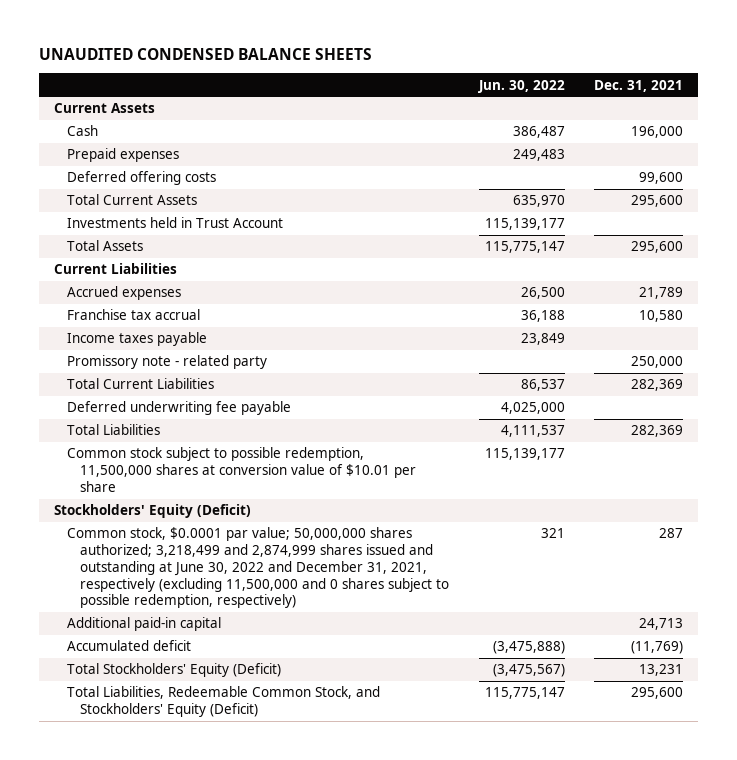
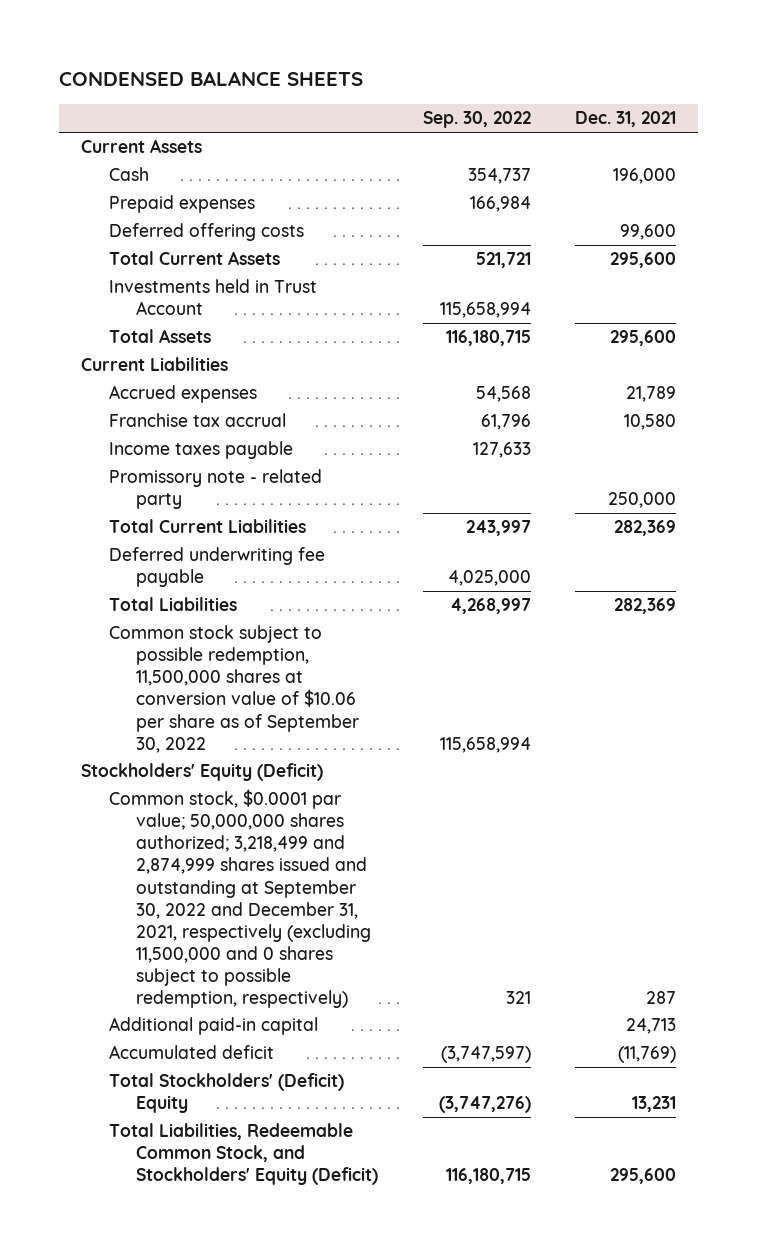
- UNAUDITED CONDENSED BALANCE SHEETS
+ CONDENSED BALANCE SHEETS
- | Jun. 30, 2022 | Dec. 31, 2021
+ | Sep. 30, 2022 | Dec. 31, 2021
- Common stock subject to possible redemption, 11,500,000 shares at conversion value of $10.01 per share | 115,139,177 |
+ Common stock subject to possible redemption, 11,500,000 shares at conversion value of $10.06 per share as of September 30, 2022 | 115,658,994 |
- Common stock, $0.0001 par value; 50,000,000 shares authorized; 3,218,499 and 2,874,999 shares issued and outstanding at June 30, 2022 and December 31, 2021, respectively (excluding 11,500,000 and 0 shares subject to possible redemption, respectively) | 321 | 287
+ Common stock, $0.0001 par value; 50,000,000 shares authorized; 3,218,499 and 2,874,999 shares issued and outstanding at September 30, 2022 and December 31, 2021, respectively (excluding 11,500,000 and 0 shares subject to possible redemption, respectively) | 321 | 287
- Total Stockholders' Equity (Deficit) | (3,475,567) | 13,231
+ Total Stockholders' (Deficit) Equity | (3,747,276) | 13,231

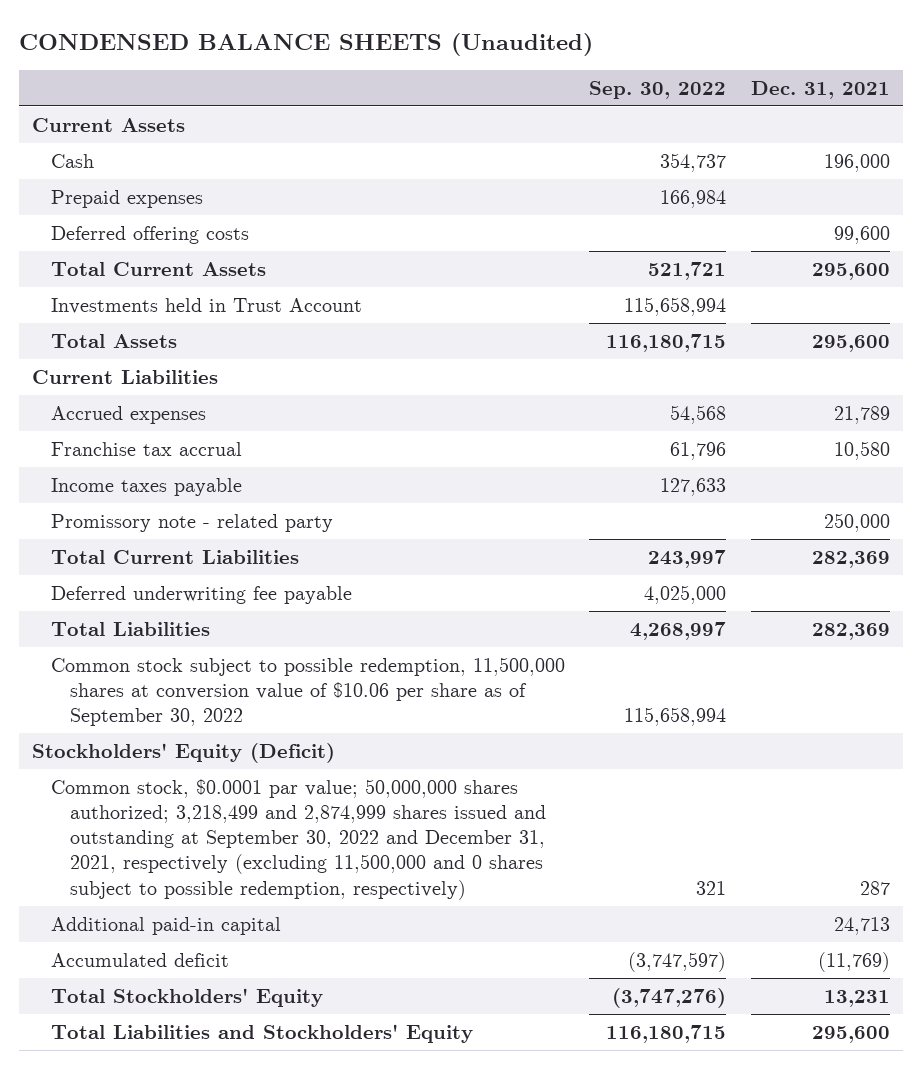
- CONDENSED BALANCE SHEETS
+ CONDENSED BALANCE SHEETS (Unaudited)
- Total Stockholders' (Deficit) Equity | (3,747,276) | 13,231
- Total Liabilities, Redeemable Common Stock, and Stockholders' Equity (Deficit) | 116,180,715 | 295,600
+ Total Stockholders' Equity | (3,747,276) | 13,231
+ Total Liabilities and Stockholders' Equity | 116,180,715 | 295,600

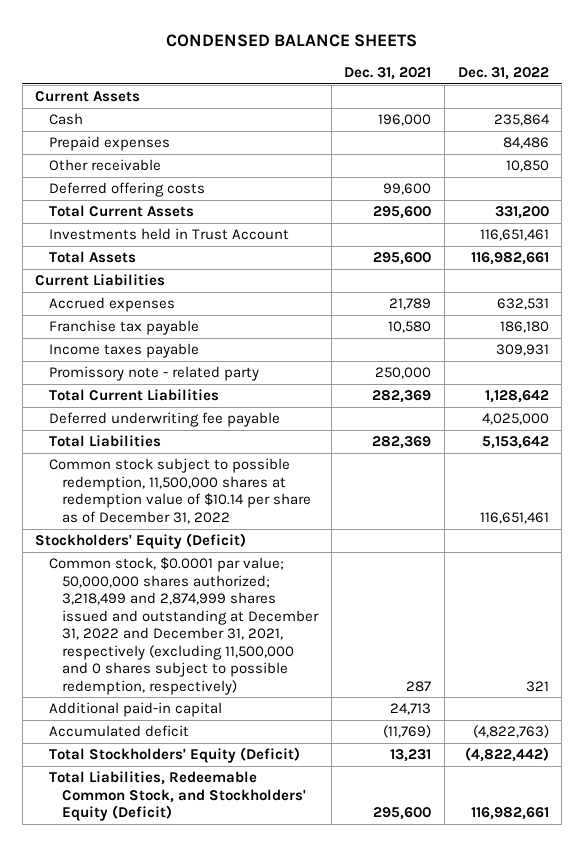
- CONDENSED BALANCE SHEETS (Unaudited)
+ CONDENSED BALANCE SHEETS
- | Sep. 30, 2022 | Dec. 31, 2021
+ | Dec. 31, 2021 | Dec. 31, 2022
+ Other receivable | | 10,850
- Franchise tax accrual | 61,796 | 10,580
+ Franchise tax payable | 10,580 | 186,180
- Common stock subject to possible redemption, 11,500,000 shares at conversion value of $10.06 per share as of September 30, 2022 | 115,658,994 |
+ Common stock subject to possible redemption, 11,500,000 shares at redemption value of $10.14 per share as of December 31, 2022 | | 116,651,461
- Common stock, $0.0001 par value; 50,000,000 shares authorized; 3,218,499 and 2,874,999 shares issued and outstanding at September 30, 2022 and December 31, 2021, respectively (excluding 11,500,000 and 0 shares subject to possible redemption, respectively) | 321 | 287
+ Common stock, $0.0001 par value; 50,000,000 shares authorized; 3,218,499 and 2,874,999 shares issued and outstanding at December 31, 2022 and December 31, 2021, respectively (excluding 11,500,000 and 0 shares subject to possible redemption, respectively) | 287 | 321
- Total Stockholders' Equity | (3,747,276) | 13,231
- Total Liabilities and Stockholders' Equity | 116,180,715 | 295,600
+ Total Stockholders' Equity (Deficit) | 13,231 | (4,822,442)
+ Total Liabilities, Redeemable Common Stock, and Stockholders' Equity (Deficit) | 295,600 | 116,982,661

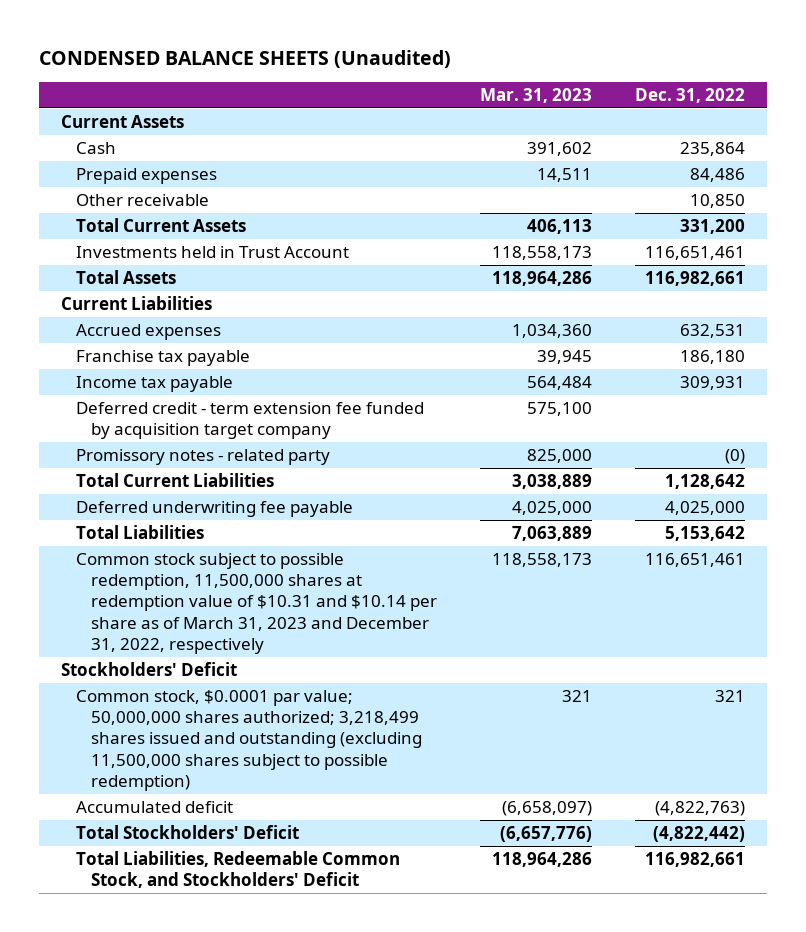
- CONDENSED BALANCE SHEETS
+ CONDENSED BALANCE SHEETS (Unaudited)
- | Dec. 31, 2021 | Dec. 31, 2022
+ | Mar. 31, 2023 | Dec. 31, 2022
- Deferred offering costs | 99,600 |
- Income taxes payable | | 309,931
- Promissory note - related party | 250,000 |
+ Income tax payable | 564,484 | 309,931
+ Deferred credit - term extension fee funded by acquisition target company | 575,100 |
+ Promissory notes - related party | 825,000 | (0)
- Common stock subject to possible redemption, 11,500,000 shares at redemption value of $10.14 per share as of December 31, 2022 | | 116,651,461
- Stockholders' Equity (Deficit)
- Common stock, $0.0001 par value; 50,000,000 shares authorized; 3,218,499 and 2,874,999 shares issued and outstanding at December 31, 2022 and December 31, 2021, respectively (excluding 11,500,000 and 0 shares subject to possible redemption, respectively) | 287 | 321
- Additional paid-in capital | 24,713 |
+ Common stock subject to possible redemption, 11,500,000 shares at redemption value of $10.31 and $10.14 per share as of March 31, 2023 and December 31, 2022, respectively | 118,558,173 | 116,651,461
+ Stockholders' Deficit
+ Common stock, $0.0001 par value; 50,000,000 shares authorized; 3,218,499 shares issued and outstanding (excluding 11,500,000 shares subject to possible redemption) | 321 | 321
- Total Stockholders' Equity (Deficit) | 13,231 | (4,822,442)
- Total Liabilities, Redeemable Common Stock, and Stockholders' Equity (Deficit) | 295,600 | 116,982,661
+ Total Stockholders' Deficit | (6,657,776) | (4,822,442)
+ Total Liabilities, Redeemable Common Stock, and Stockholders' Deficit | 118,964,286 | 116,982,661

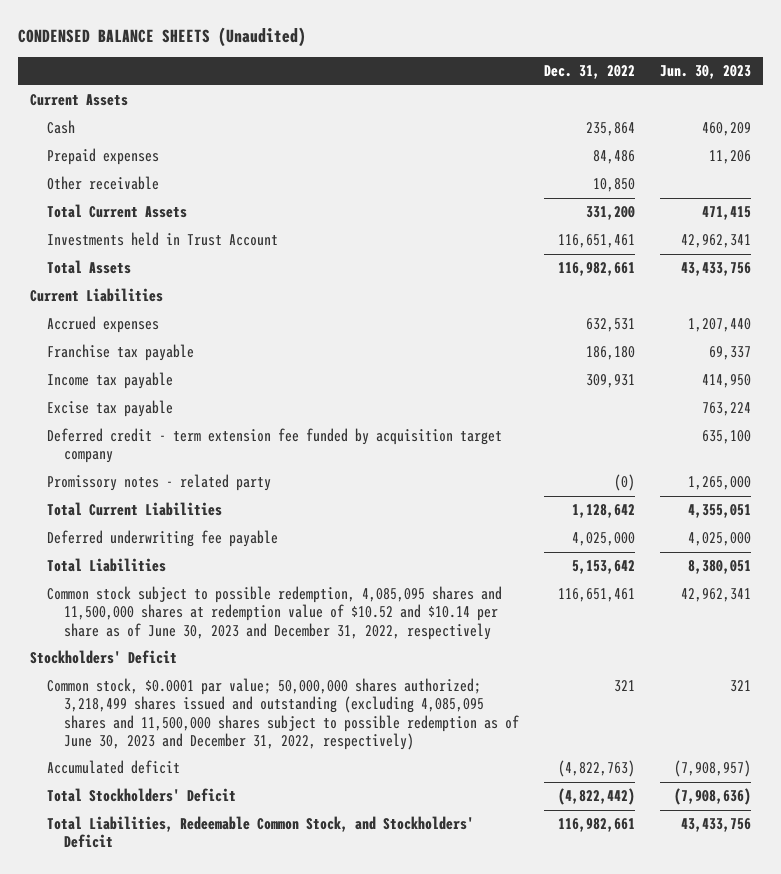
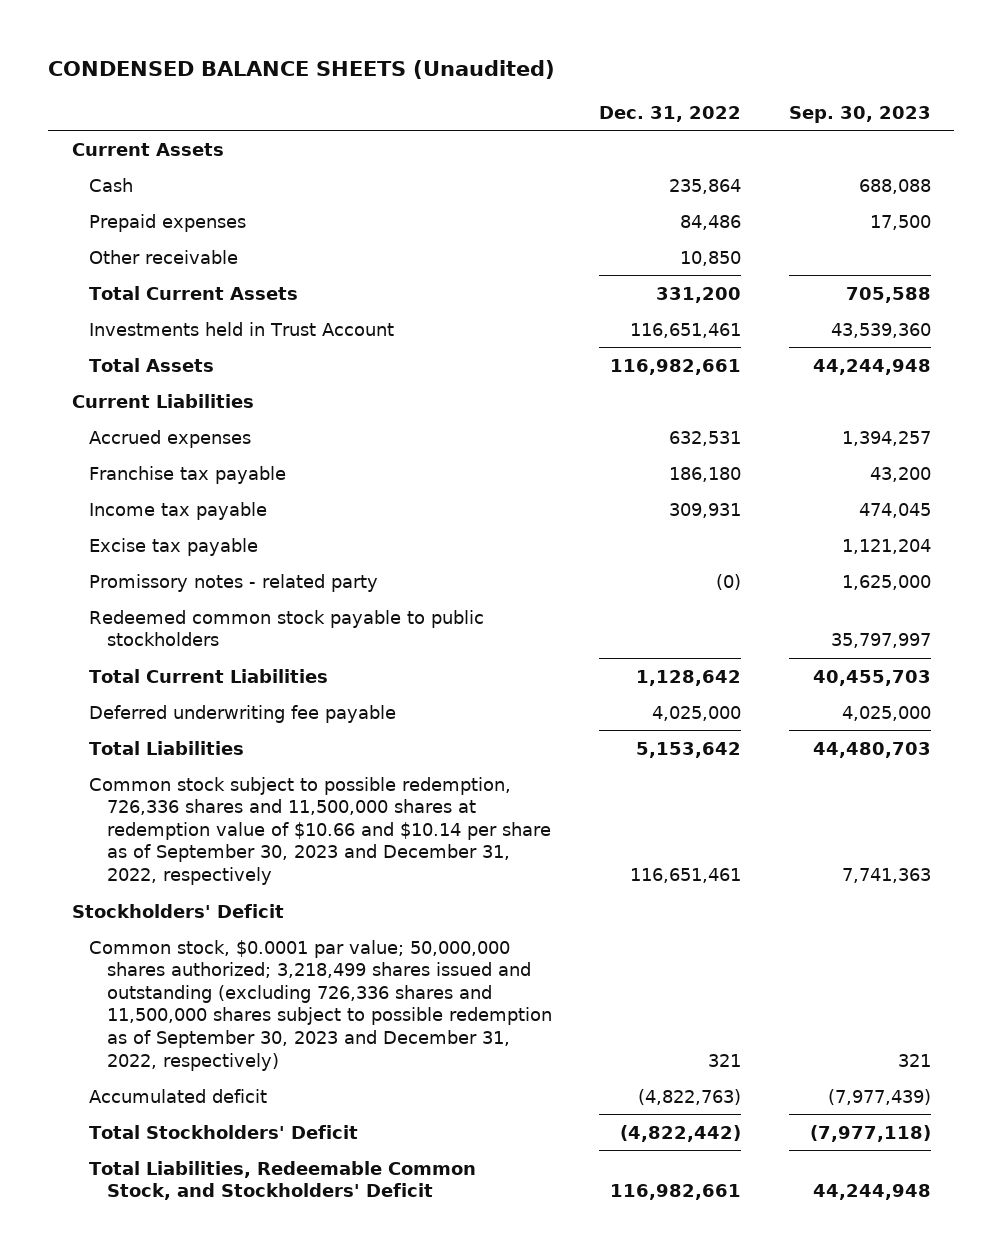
- | Dec. 31, 2022 | Jun. 30, 2023
+ | Dec. 31, 2022 | Sep. 30, 2023
- Deferred credit - term extension fee funded by acquisition target company | | 635,100
+ Redeemed common stock payable to public stockholders | | 35,797,997
- Common stock subject to possible redemption, 4,085,095 shares and 11,500,000 shares at redemption value of $10.52 and $10.14 per share as of June 30, 2023 and December 31, 2022, respectively | 116,651,461 | 42,962,341
+ Common stock subject to possible redemption, 726,336 shares and 11,500,000 shares at redemption value of $10.66 and $10.14 per share as of September 30, 2023 and December 31, 2022, respectively | 116,651,461 | 7,741,363
- Common stock, $0.0001 par value; 50,000,000 shares authorized; 3,218,499 shares issued and outstanding (excluding 4,085,095 shares and 11,500,000 shares subject to possible redemption as of June 30, 2023 and December 31, 2022, respectively) | 321 | 321
+ Common stock, $0.0001 par value; 50,000,000 shares authorized; 3,218,499 shares issued and outstanding (excluding 726,336 shares and 11,500,000 shares subject to possible redemption as of September 30, 2023 and December 31, 2022, respectively) | 321 | 321

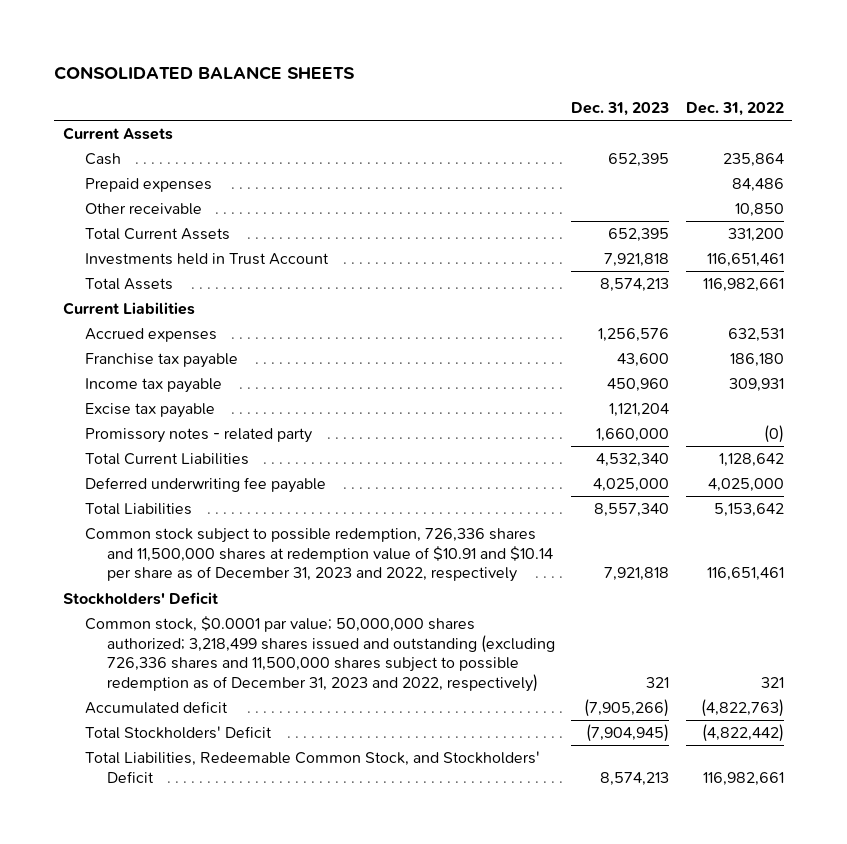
- CONDENSED BALANCE SHEETS (Unaudited)
+ CONSOLIDATED BALANCE SHEETS
- | Dec. 31, 2022 | Sep. 30, 2023
+ | Dec. 31, 2023 | Dec. 31, 2022
- Redeemed common stock payable to public stockholders | | 35,797,997
- Common stock subject to possible redemption, 726,336 shares and 11,500,000 shares at redemption value of $10.66 and $10.14 per share as of September 30, 2023 and December 31, 2022, respectively | 116,651,461 | 7,741,363
+ Common stock subject to possible redemption, 726,336 shares and 11,500,000 shares at redemption value of $10.91 and $10.14 per share as of December 31, 2023 and 2022, respectively | 7,921,818 | 116,651,461
- Common stock, $0.0001 par value; 50,000,000 shares authorized; 3,218,499 shares issued and outstanding (excluding 726,336 shares and 11,500,000 shares subject to possible redemption as of September 30, 2023 and December 31, 2022, respectively) | 321 | 321
+ Common stock, $0.0001 par value; 50,000,000 shares authorized; 3,218,499 shares issued and outstanding (excluding 726,336 shares and 11,500,000 shares subject to possible redemption as of December 31, 2023 and 2022, respectively) | 321 | 321

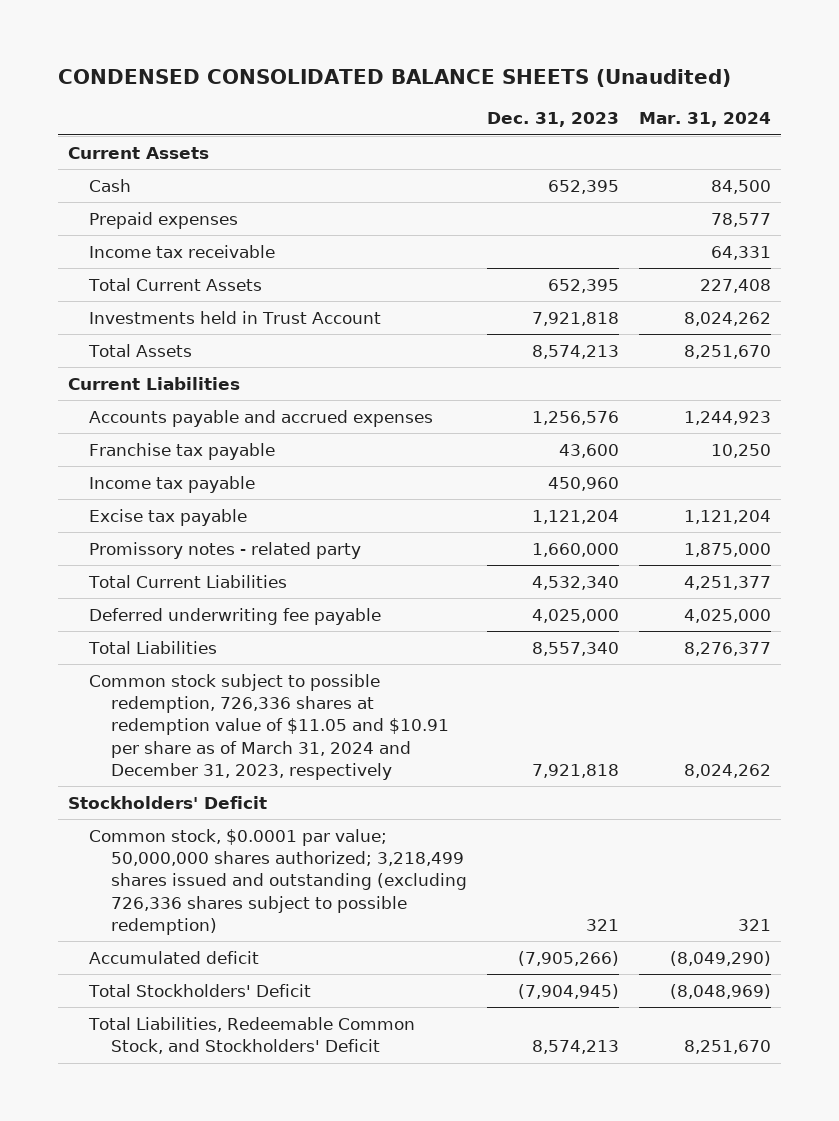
- CONSOLIDATED BALANCE SHEETS
+ CONDENSED CONSOLIDATED BALANCE SHEETS (Unaudited)
- | Dec. 31, 2023 | Dec. 31, 2022
+ | Dec. 31, 2023 | Mar. 31, 2024
- Other receivable | | 10,850
+ Income tax receivable | | 64,331
- Accrued expenses | 1,256,576 | 632,531
+ Accounts payable and accrued expenses | 1,256,576 | 1,244,923
- Common stock subject to possible redemption, 726,336 shares and 11,500,000 shares at redemption value of $10.91 and $10.14 per share as of December 31, 2023 and 2022, respectively | 7,921,818 | 116,651,461
+ Common stock subject to possible redemption, 726,336 shares at redemption value of $11.05 and $10.91 per share as of March 31, 2024 and December 31, 2023, respectively | 7,921,818 | 8,024,262
- Common stock, $0.0001 par value; 50,000,000 shares authorized; 3,218,499 shares issued and outstanding (excluding 726,336 shares and 11,500,000 shares subject to possible redemption as of December 31, 2023 and 2022, respectively) | 321 | 321
+ Common stock, $0.0001 par value; 50,000,000 shares authorized; 3,218,499 shares issued and outstanding (excluding 726,336 shares subject to possible redemption) | 321 | 321

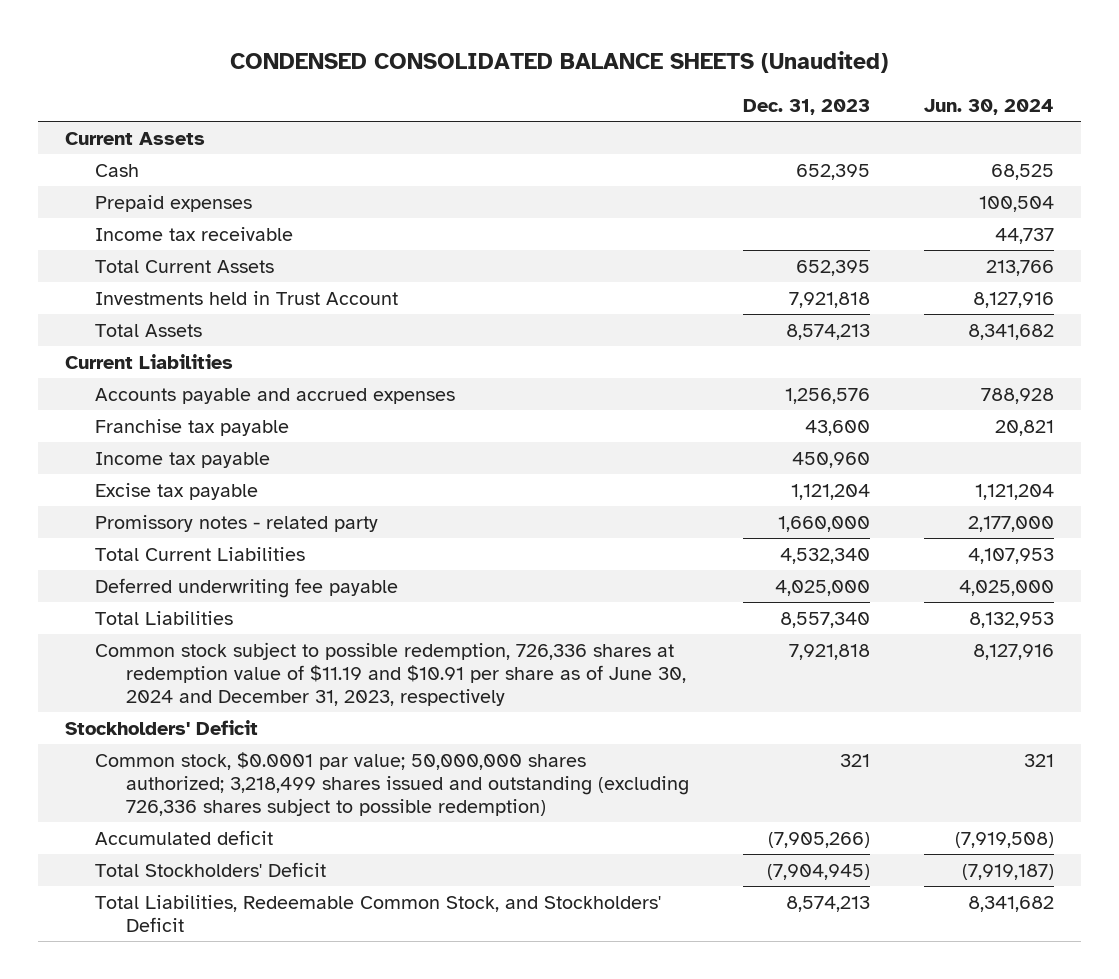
- | Dec. 31, 2023 | Mar. 31, 2024
+ | Dec. 31, 2023 | Jun. 30, 2024
- Common stock subject to possible redemption, 726,336 shares at redemption value of $11.05 and $10.91 per share as of March 31, 2024 and December 31, 2023, respectively | 7,921,818 | 8,024,262
+ Common stock subject to possible redemption, 726,336 shares at redemption value of $11.19 and $10.91 per share as of June 30, 2024 and December 31, 2023, respectively | 7,921,818 | 8,127,916

